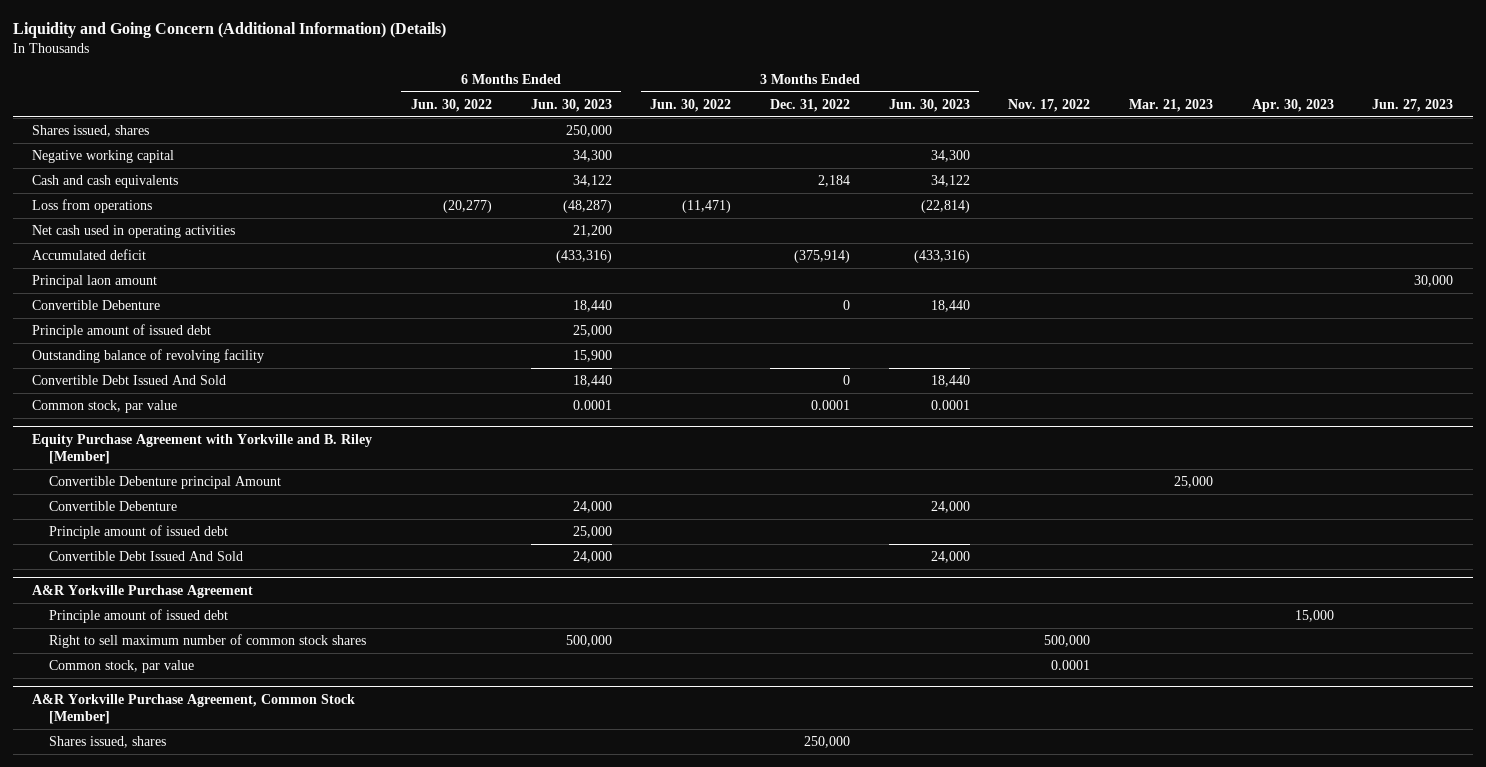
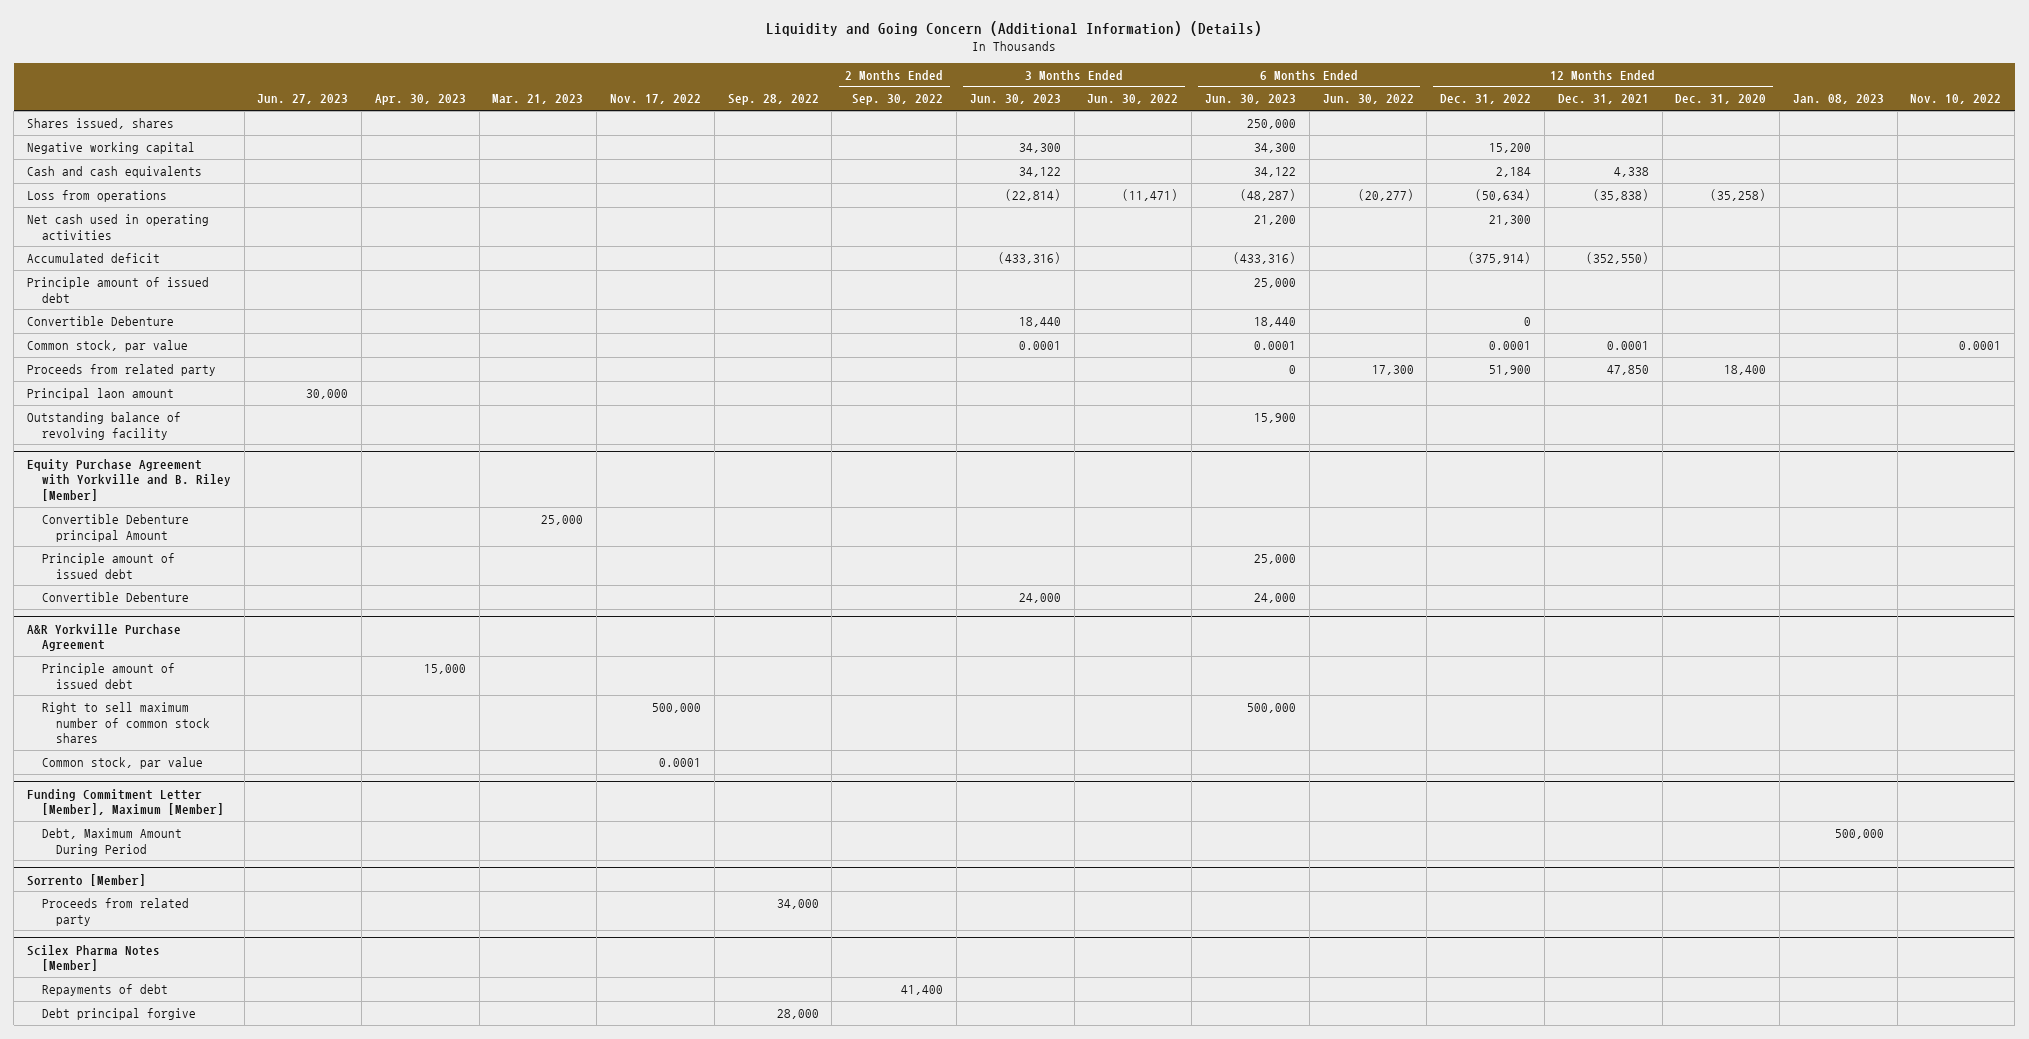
- | 6 Months Ended Jun. 30, 2022 | 6 Months Ended Jun. 30, 2023 | 3 Months Ended Jun. 30, 2022 | 3 Months Ended Dec. 31, 2022 | 3 Months Ended Jun. 30, 2023 | Nov. 17, 2022 | Mar. 21, 2023 | Apr. 30, 2023 | Jun. 27, 2023
+ | Jun. 27, 2023 | Apr. 30, 2023 | Mar. 21, 2023 | Nov. 17, 2022 | Sep. 28, 2022 | 2 Months Ended Sep. 30, 2022 | 3 Months Ended Jun. 30, 2023 | 3 Months Ended Jun. 30, 2022 | 6 Months Ended Jun. 30, 2023 | 6 Months Ended Jun. 30, 2022 | 12 Months Ended Dec. 31, 2022 | 12 Months Ended Dec. 31, 2021 | 12 Months Ended Dec. 31, 2020 | Jan. 08, 2023 | Nov. 10, 2022
- Convertible Debt Issued And Sold | | 18,440 | | 0 | 18,440 | | | |
moved down: Convertible Debenture | | | | | | | 18,440 | | 18,440 | | 0 | | | |
+ Proceeds from related party | | | | | | | | | 0 | 17,300 | 51,900 | 47,850 | 18,400 | |
moved down: Principal laon amount | 30,000 | | | | | | | | | | | | | |
moved down: Outstanding balance of revolving facility | | | | | | | | | 15,900 | | | | | |
@ Equity Purchase Agreement with Yorkville and B. Riley [Member]
- Convertible Debt Issued And Sold | | 24,000 | | | 24,000 | | | |
moved down: Convertible Debenture | | | | | | | 24,000 | | 24,000 | | | | | |
- A&R Yorkville Purchase Agreement, Common Stock [Member]
- Shares issued, shares | | | | 250,000 | | | | |
+ Funding Commitment Letter [Member], Maximum [Member]
+ Debt, Maximum Amount During Period | | | | | | | | | | | | | | 500,000 |
+ Sorrento [Member]
+ Proceeds from related party | | | | | 34,000 | | | | | | | | | |
+ Scilex Pharma Notes [Member]
+ Repayments of debt | | | | | | 41,400 | | | | | | | | |
+ Debt principal forgive | | | | | 28,000 | | | | | | | | | |

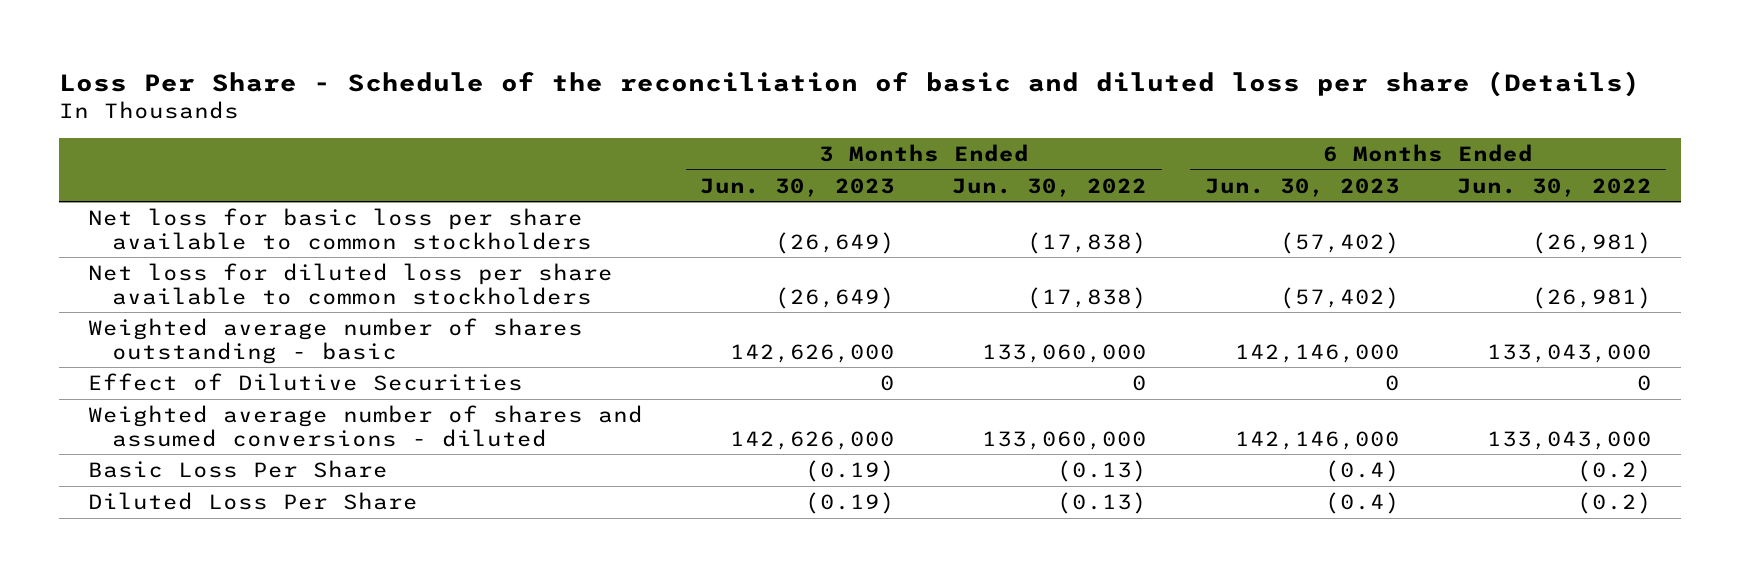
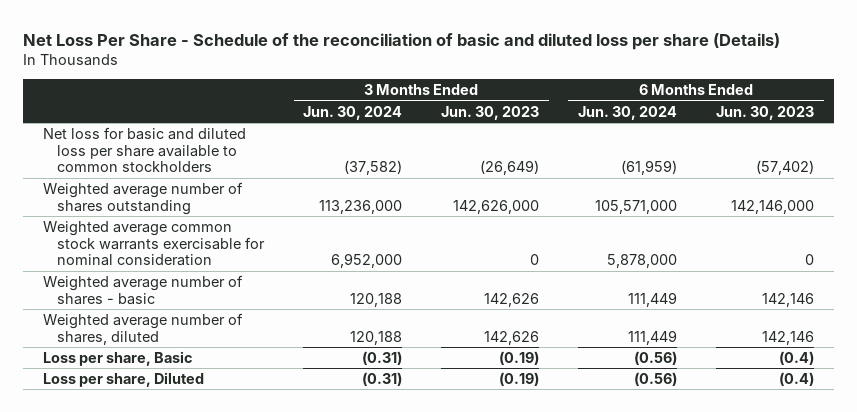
- Loss Per Share - Schedule of the reconciliation of basic and diluted loss per share (Details)
+ Net Loss Per Share - Schedule of the reconciliation of basic and diluted loss per share (Details)
- | 3 Months Ended Jun. 30, 2023 | 3 Months Ended Jun. 30, 2022 | 6 Months Ended Jun. 30, 2023 | 6 Months Ended Jun. 30, 2022
+ | 3 Months Ended Jun. 30, 2024 | 3 Months Ended Jun. 30, 2023 | 6 Months Ended Jun. 30, 2024 | 6 Months Ended Jun. 30, 2023
- Net loss for basic loss per share available to common stockholders | (26,649) | (17,838) | (57,402) | (26,981)
- Net loss for diluted loss per share available to common stockholders | (26,649) | (17,838) | (57,402) | (26,981)
- Weighted average number of shares outstanding - basic | 142,626,000 | 133,060,000 | 142,146,000 | 133,043,000
- Effect of Dilutive Securities | 0 | 0 | 0 | 0
- Weighted average number of shares and assumed conversions - diluted | 142,626,000 | 133,060,000 | 142,146,000 | 133,043,000
- Basic Loss Per Share | (0.19) | (0.13) | (0.4) | (0.2)
- Diluted Loss Per Share | (0.19) | (0.13) | (0.4) | (0.2)
+ Net loss for basic and diluted loss per share available to common stockholders | (37,582) | (26,649) | (61,959) | (57,402)
+ Weighted average number of shares outstanding | 113,236,000 | 142,626,000 | 105,571,000 | 142,146,000
+ Weighted average common stock warrants exercisable for nominal consideration | 6,952,000 | 0 | 5,878,000 | 0
+ Weighted average number of shares - basic | 120,188 | 142,626 | 111,449 | 142,146
+ Weighted average number of shares, diluted | 120,188 | 142,626 | 111,449 | 142,146
+ Loss per share, Basic | (0.31) | (0.19) | (0.56) | (0.4)
+ Loss per share, Diluted | (0.31) | (0.19) | (0.56) | (0.4)

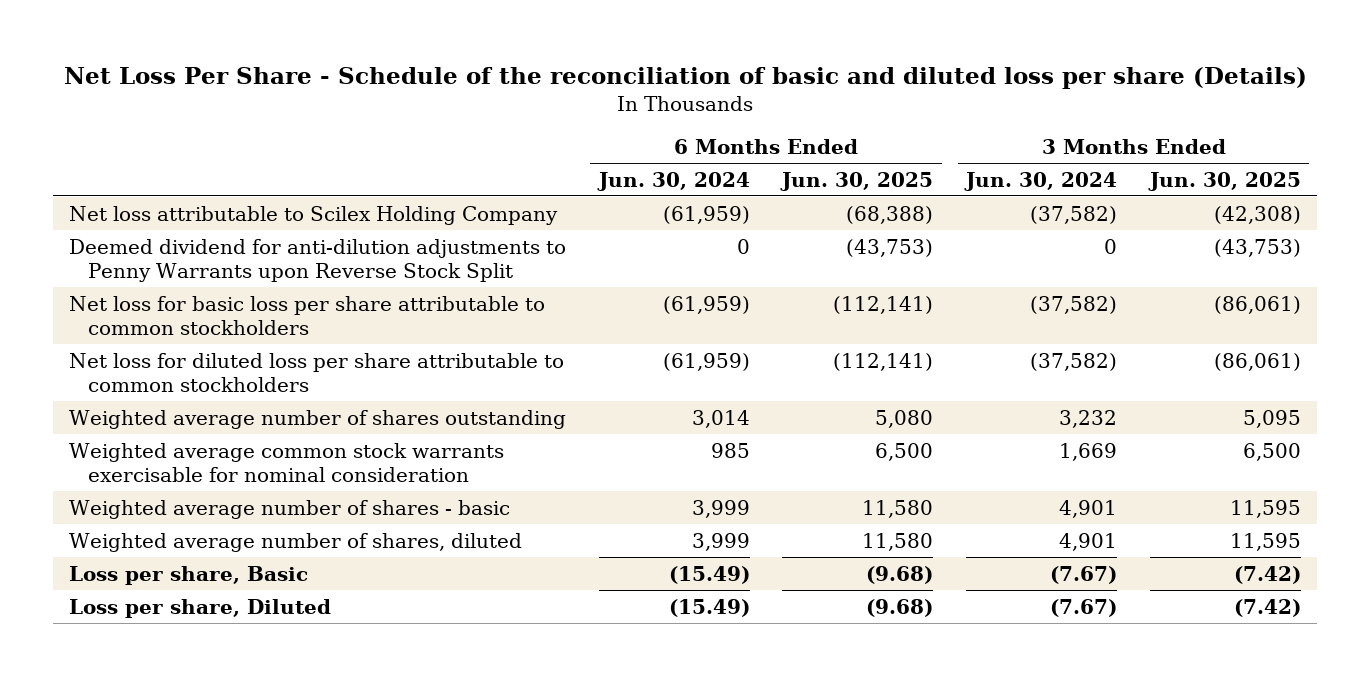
- | 3 Months Ended Jun. 30, 2024 | 3 Months Ended Jun. 30, 2023 | 6 Months Ended Jun. 30, 2024 | 6 Months Ended Jun. 30, 2023
+ | 6 Months Ended Jun. 30, 2024 | 6 Months Ended Jun. 30, 2025 | 3 Months Ended Jun. 30, 2024 | 3 Months Ended Jun. 30, 2025
- Net loss for basic and diluted loss per share available to common stockholders | (37,582) | (26,649) | (61,959) | (57,402)
- Weighted average number of shares outstanding | 113,236,000 | 142,626,000 | 105,571,000 | 142,146,000
- Weighted average common stock warrants exercisable for nominal consideration | 6,952,000 | 0 | 5,878,000 | 0
- Weighted average number of shares - basic | 120,188 | 142,626 | 111,449 | 142,146
- Weighted average number of shares, diluted | 120,188 | 142,626 | 111,449 | 142,146
- Loss per share, Basic | (0.31) | (0.19) | (0.56) | (0.4)
- Loss per share, Diluted | (0.31) | (0.19) | (0.56) | (0.4)
+ Net loss attributable to Scilex Holding Company | (61,959) | (68,388) | (37,582) | (42,308)
+ Deemed dividend for anti-dilution adjustments to Penny Warrants upon Reverse Stock Split | 0 | (43,753) | 0 | (43,753)
+ Net loss for basic loss per share attributable to common stockholders | (61,959) | (112,141) | (37,582) | (86,061)
+ Net loss for diluted loss per share attributable to common stockholders | (61,959) | (112,141) | (37,582) | (86,061)
+ Weighted average number of shares outstanding | 3,014 | 5,080 | 3,232 | 5,095
+ Weighted average common stock warrants exercisable for nominal consideration | 985 | 6,500 | 1,669 | 6,500
+ Weighted average number of shares - basic | 3,999 | 11,580 | 4,901 | 11,595
+ Weighted average number of shares, diluted | 3,999 | 11,580 | 4,901 | 11,595
+ Loss per share, Basic | (15.49) | (9.68) | (7.67) | (7.42)
+ Loss per share, Diluted | (15.49) | (9.68) | (7.67) | (7.42)

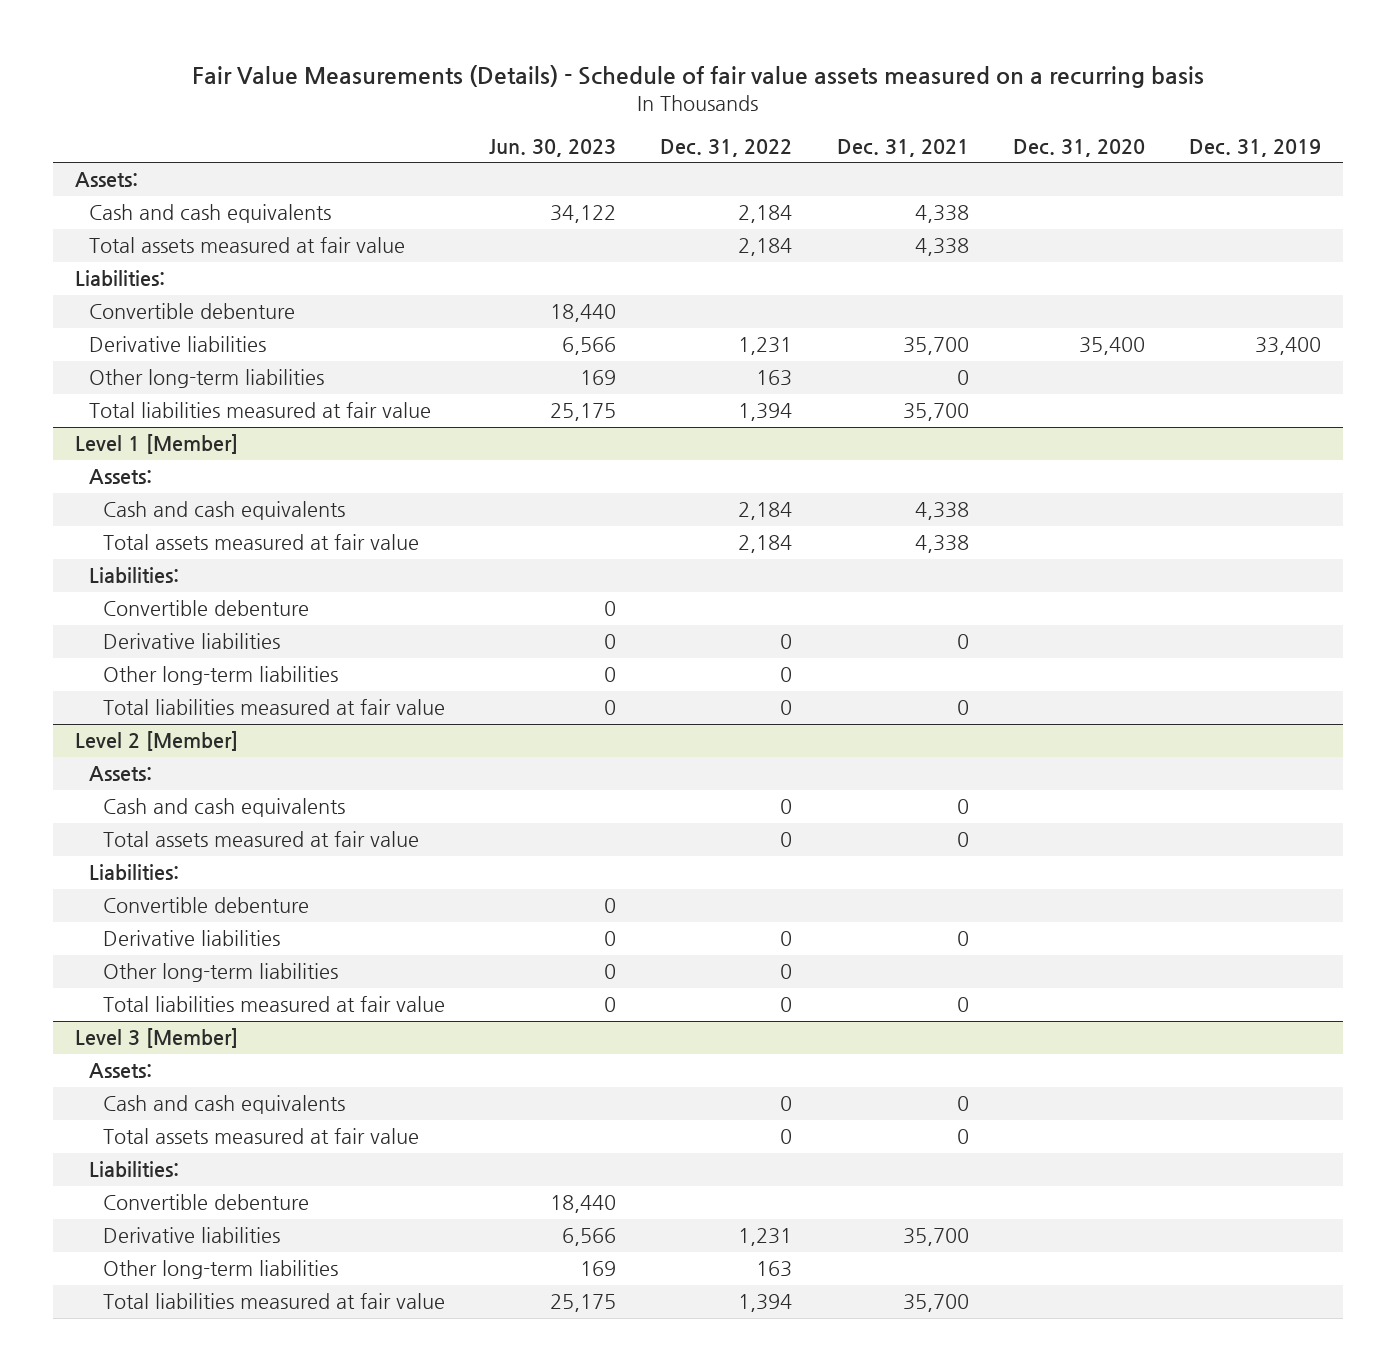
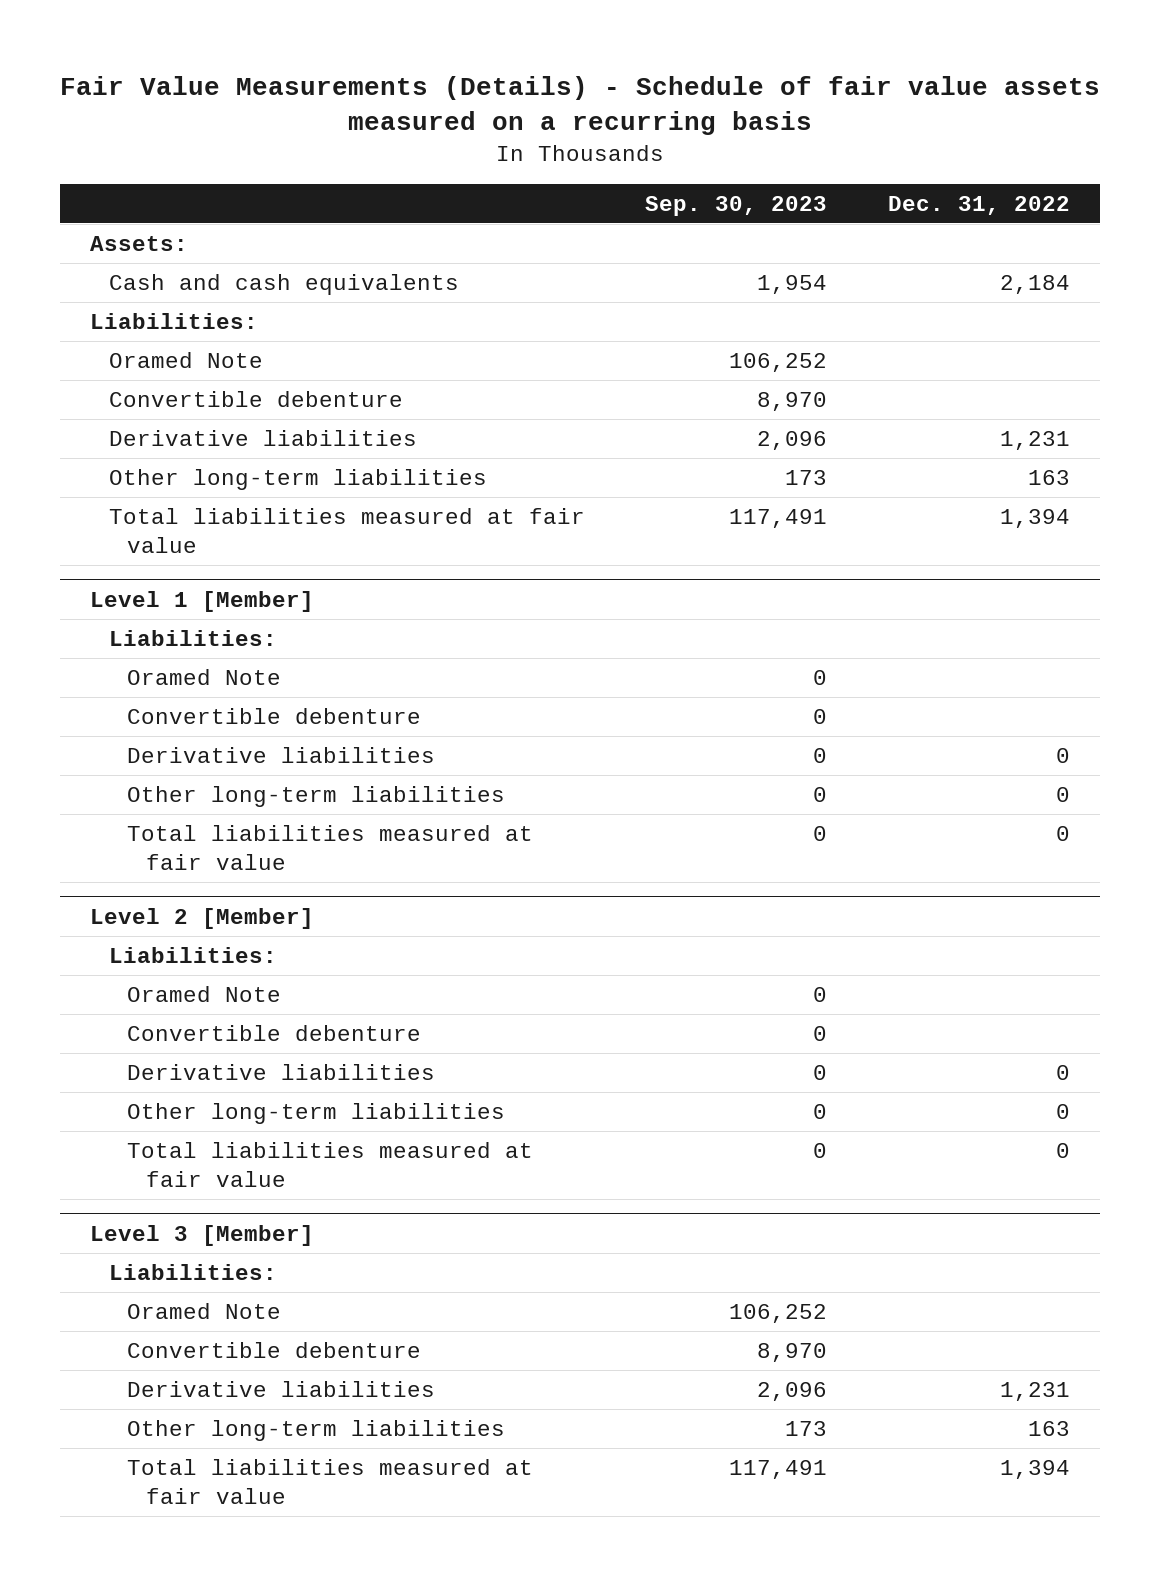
- | Jun. 30, 2023 | Dec. 31, 2022 | Dec. 31, 2021 | Dec. 31, 2020 | Dec. 31, 2019
+ | Sep. 30, 2023 | Dec. 31, 2022
- Total assets measured at fair value | | 2,184 | 4,338 | |
+ Oramed Note | 106,252 |
@ Level 1 [Member]
- Assets:
- Cash and cash equivalents | | 2,184 | 4,338 | |
- Total assets measured at fair value | | 2,184 | 4,338 | |
+ Oramed Note | 0 |
@ Level 2 [Member]
- Assets:
- Cash and cash equivalents | | 0 | 0 | |
- Total assets measured at fair value | | 0 | 0 | |
+ Oramed Note | 0 |
@ Level 3 [Member]
- Assets:
- Cash and cash equivalents | | 0 | 0 | |
- Total assets measured at fair value | | 0 | 0 | |
+ Oramed Note | 106,252 |

